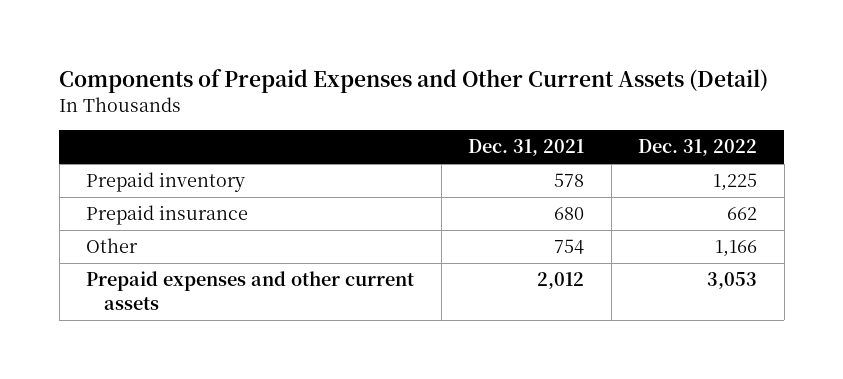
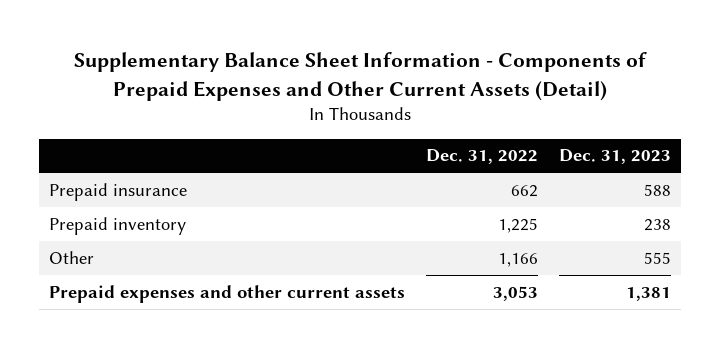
- Components of Prepaid Expenses and Other Current Assets (Detail)
+ Supplementary Balance Sheet Information - Components of Prepaid Expenses and Other Current Assets (Detail)
- | Dec. 31, 2021 | Dec. 31, 2022
+ | Dec. 31, 2022 | Dec. 31, 2023
moved down: Prepaid inventory | 1,225 | 238

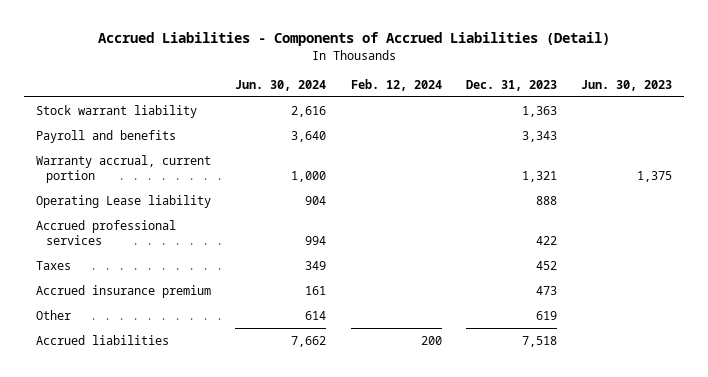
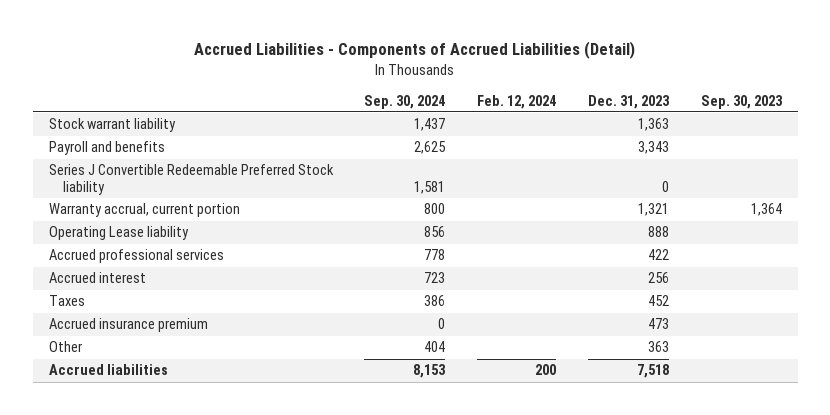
- | Jun. 30, 2024 | Feb. 12, 2024 | Dec. 31, 2023 | Jun. 30, 2023
+ | Sep. 30, 2024 | Feb. 12, 2024 | Dec. 31, 2023 | Sep. 30, 2023
+ Series J Convertible Redeemable Preferred Stock liability | 1,581 | | 0 |
+ Accrued interest | 723 | | 256 |
- Other | 614 | | 619 |
+ Other | 404 | | 363 |

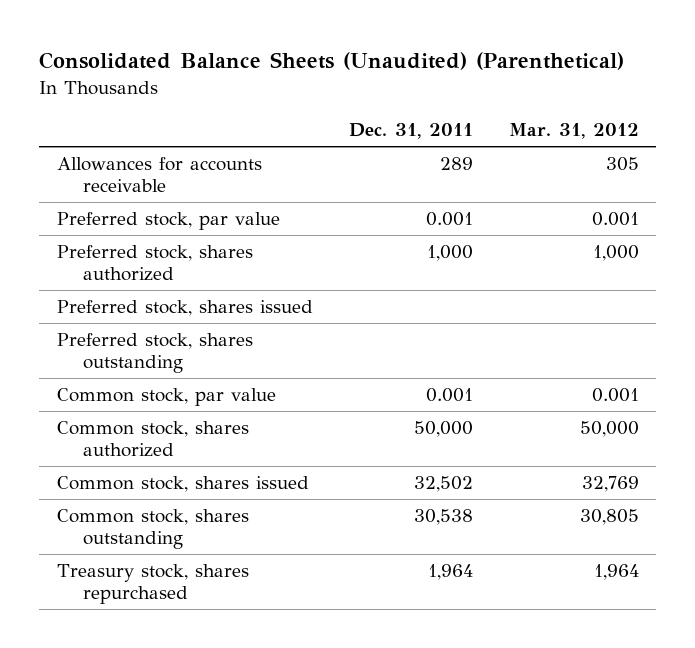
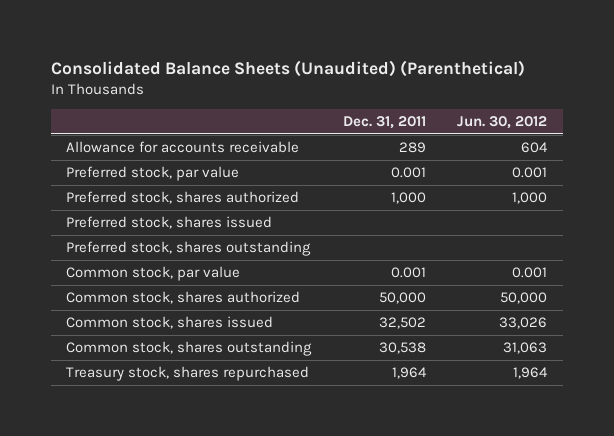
- | Dec. 31, 2011 | Mar. 31, 2012
+ | Dec. 31, 2011 | Jun. 30, 2012
- Allowances for accounts receivable | 289 | 305
+ Allowance for accounts receivable | 289 | 604

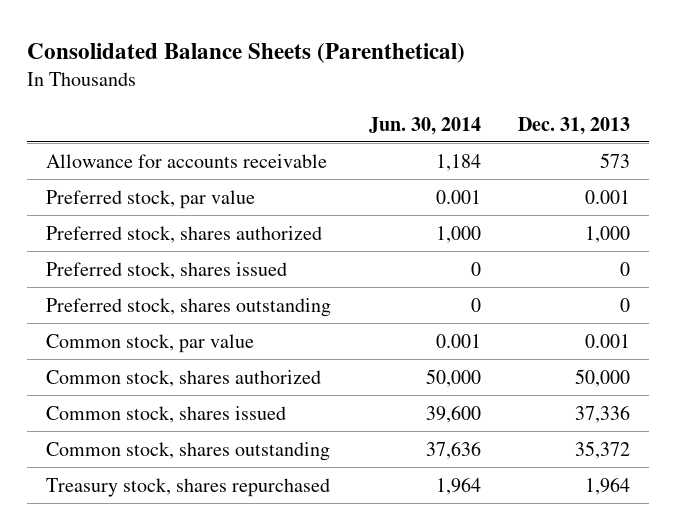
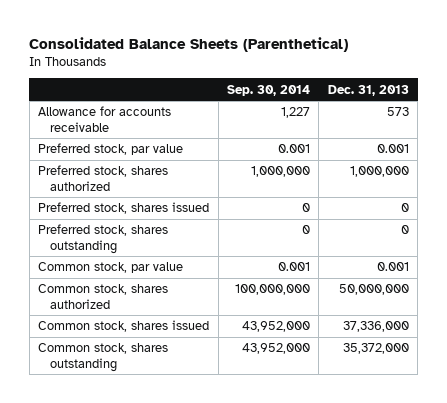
- | Jun. 30, 2014 | Dec. 31, 2013
+ | Sep. 30, 2014 | Dec. 31, 2013
- Preferred stock, shares authorized | 1,000 | 1,000
+ Preferred stock, shares authorized | 1,000,000 | 1,000,000
- Common stock, shares authorized | 50,000 | 50,000
- Common stock, shares issued | 39,600 | 37,336
- Common stock, shares outstanding | 37,636 | 35,372
- Treasury stock, shares repurchased | 1,964 | 1,964
+ Common stock, shares authorized | 100,000,000 | 50,000,000
+ Common stock, shares issued | 43,952,000 | 37,336,000
+ Common stock, shares outstanding | 43,952,000 | 35,372,000

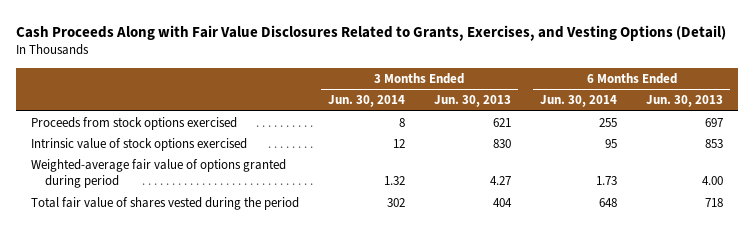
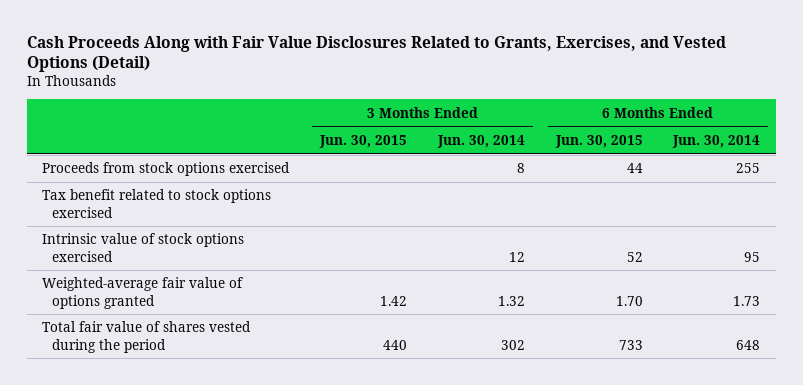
- Cash Proceeds Along with Fair Value Disclosures Related to Grants, Exercises, and Vesting Options (Detail)
+ Cash Proceeds Along with Fair Value Disclosures Related to Grants, Exercises, and Vested Options (Detail)
- | 3 Months Ended Jun. 30, 2014 | 3 Months Ended Jun. 30, 2013 | 6 Months Ended Jun. 30, 2014 | 6 Months Ended Jun. 30, 2013
+ | 3 Months Ended Jun. 30, 2015 | 3 Months Ended Jun. 30, 2014 | 6 Months Ended Jun. 30, 2015 | 6 Months Ended Jun. 30, 2014
+ Tax benefit related to stock options exercised
- Weighted-average fair value of options granted during period | 1.32 | 4.27 | 1.73 | 4.00
+ Weighted-average fair value of options granted | 1.42 | 1.32 | 1.70 | 1.73

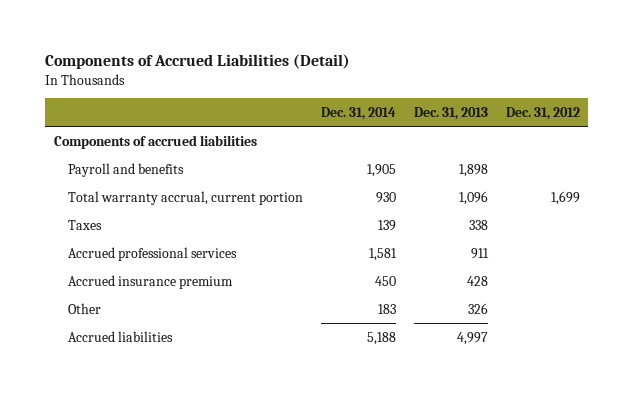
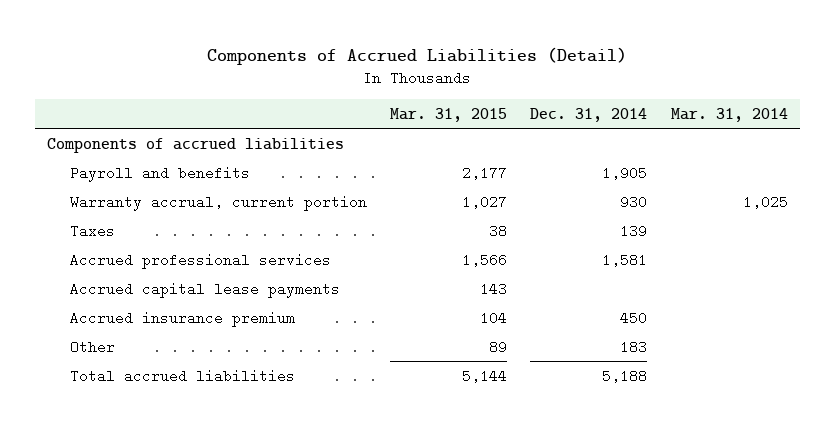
- | Dec. 31, 2014 | Dec. 31, 2013 | Dec. 31, 2012
+ | Mar. 31, 2015 | Dec. 31, 2014 | Mar. 31, 2014
- Total warranty accrual, current portion | 930 | 1,096 | 1,699
+ Warranty accrual, current portion | 1,027 | 930 | 1,025
+ Accrued capital lease payments | 143 | |
- Accrued liabilities | 5,188 | 4,997 |
+ Total accrued liabilities | 5,144 | 5,188 |

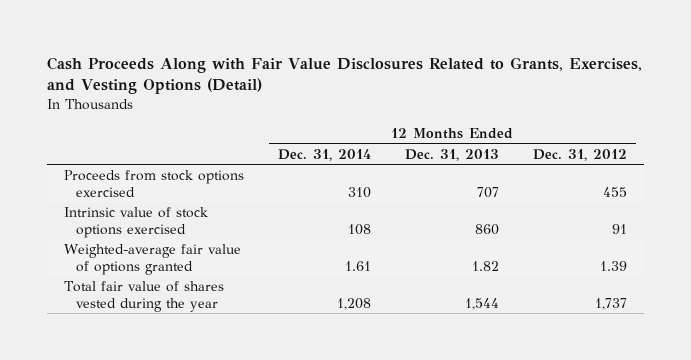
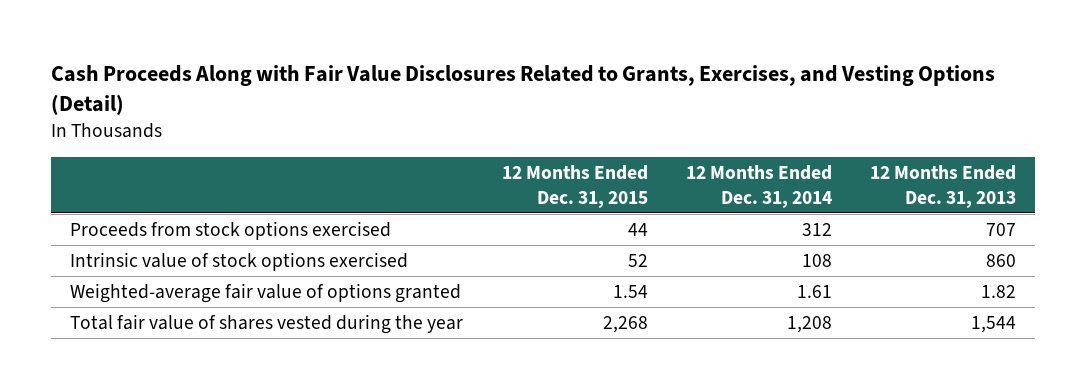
- | 12 Months Ended Dec. 31, 2014 | 12 Months Ended Dec. 31, 2013 | 12 Months Ended Dec. 31, 2012
+ | 12 Months Ended Dec. 31, 2015 | 12 Months Ended Dec. 31, 2014 | 12 Months Ended Dec. 31, 2013
- Proceeds from stock options exercised | 310 | 707 | 455
+ Proceeds from stock options exercised | 44 | 312 | 707

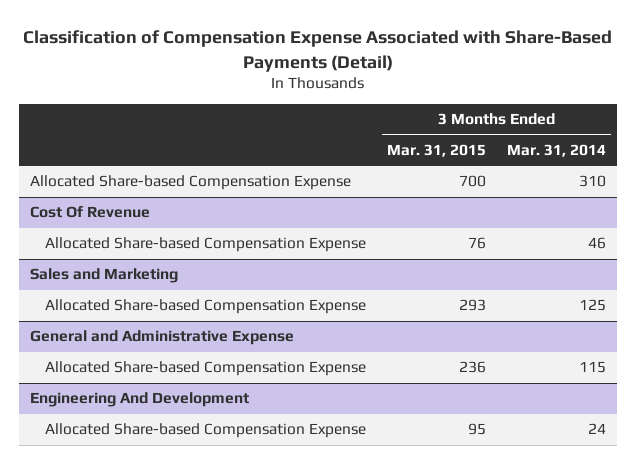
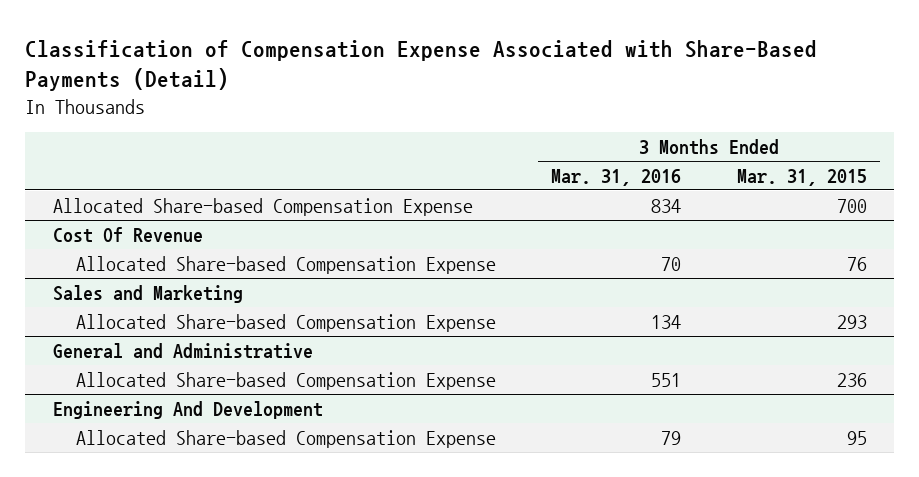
- | 3 Months Ended Mar. 31, 2015 | 3 Months Ended Mar. 31, 2014
+ | 3 Months Ended Mar. 31, 2016 | 3 Months Ended Mar. 31, 2015
- General and Administrative Expense
+ General and Administrative

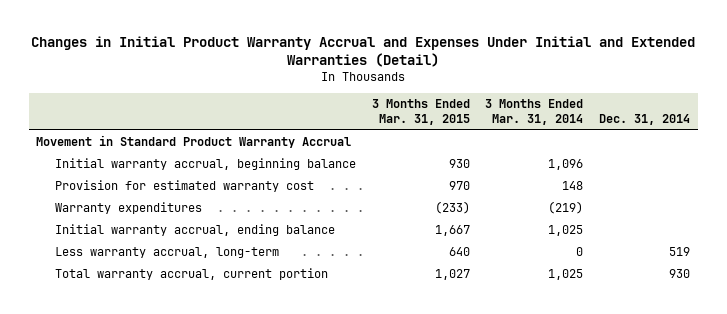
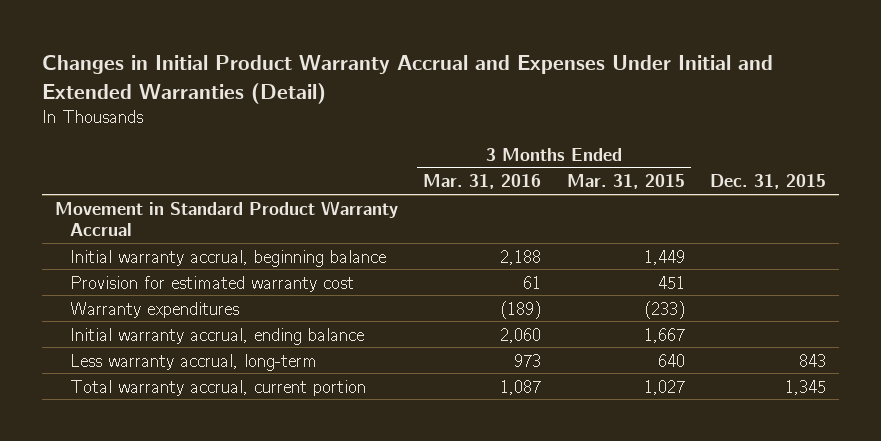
- | 3 Months Ended Mar. 31, 2015 | 3 Months Ended Mar. 31, 2014 | Dec. 31, 2014
+ | 3 Months Ended Mar. 31, 2016 | 3 Months Ended Mar. 31, 2015 | Dec. 31, 2015
- Initial warranty accrual, beginning balance | 930 | 1,096 |
- Provision for estimated warranty cost | 970 | 148 |
+ Initial warranty accrual, beginning balance | 2,188 | 1,449 |
+ Provision for estimated warranty cost | 61 | 451 |

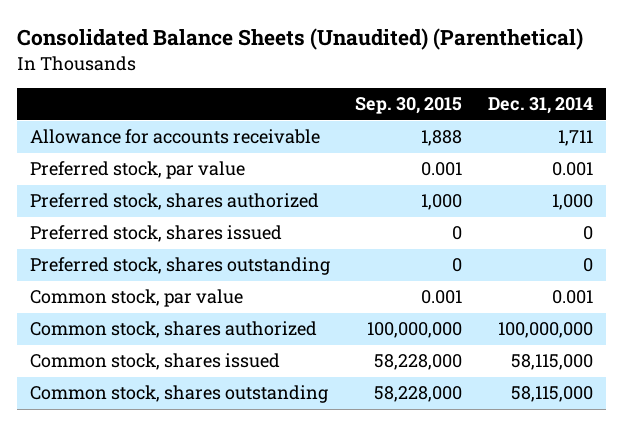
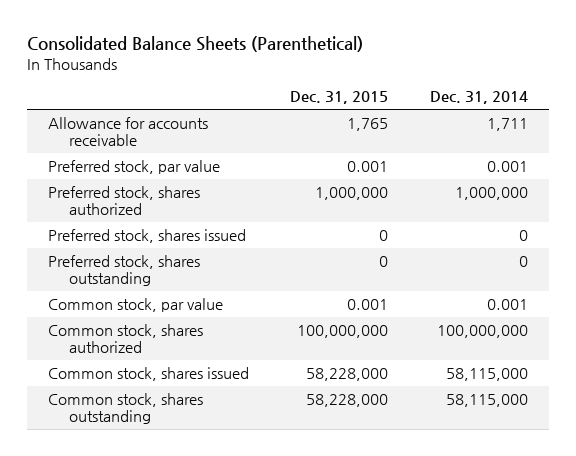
- Consolidated Balance Sheets (Unaudited) (Parenthetical)
+ Consolidated Balance Sheets (Parenthetical)
- | Sep. 30, 2015 | Dec. 31, 2014
+ | Dec. 31, 2015 | Dec. 31, 2014
- Preferred stock, shares authorized | 1,000 | 1,000
+ Preferred stock, shares authorized | 1,000,000 | 1,000,000

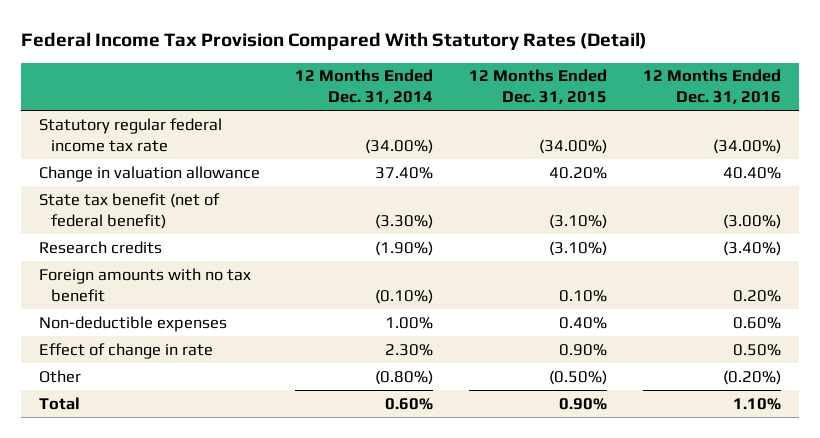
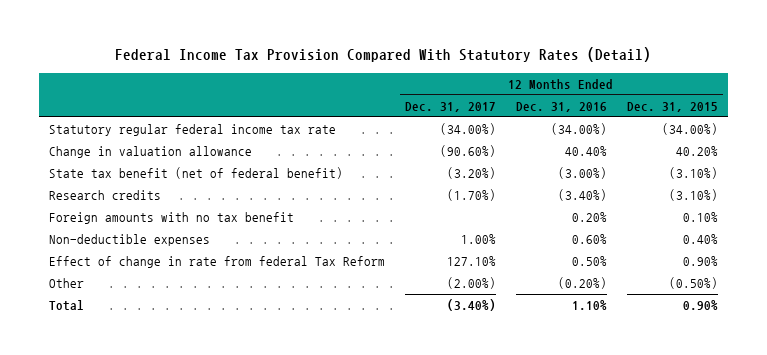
- | 12 Months Ended Dec. 31, 2014 | 12 Months Ended Dec. 31, 2015 | 12 Months Ended Dec. 31, 2016
+ | 12 Months Ended Dec. 31, 2017 | 12 Months Ended Dec. 31, 2016 | 12 Months Ended Dec. 31, 2015
- Effect of change in rate | 2.30% | 0.90% | 0.50%
+ Effect of change in rate from federal Tax Reform | 127.10% | 0.50% | 0.90%

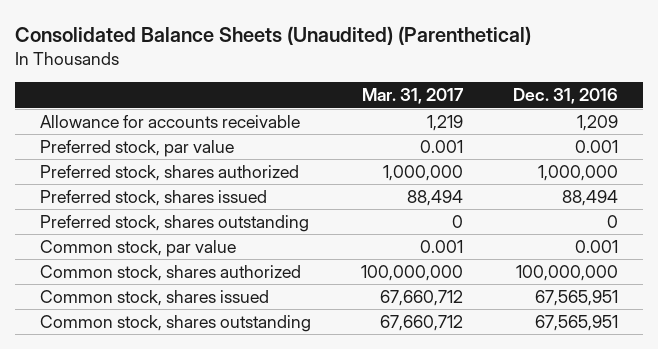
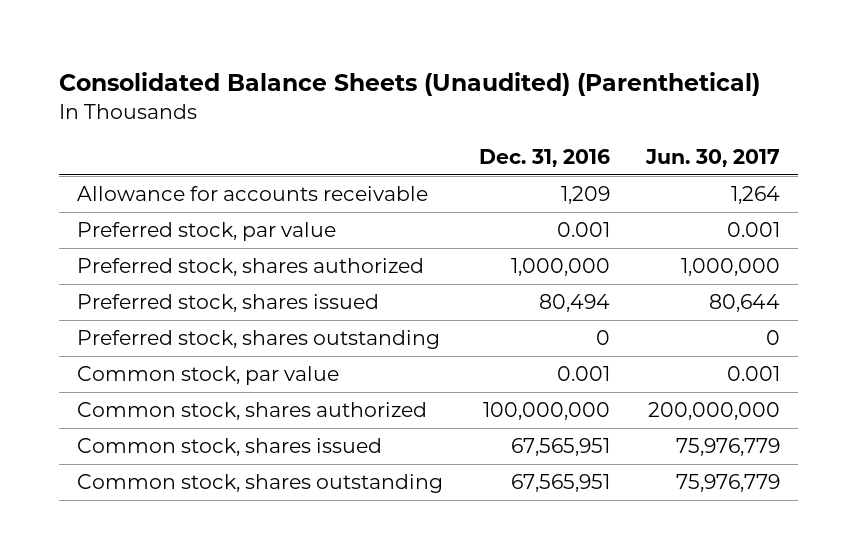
- | Mar. 31, 2017 | Dec. 31, 2016
+ | Dec. 31, 2016 | Jun. 30, 2017
- Preferred stock, shares issued | 88,494 | 88,494
+ Preferred stock, shares issued | 80,494 | 80,644

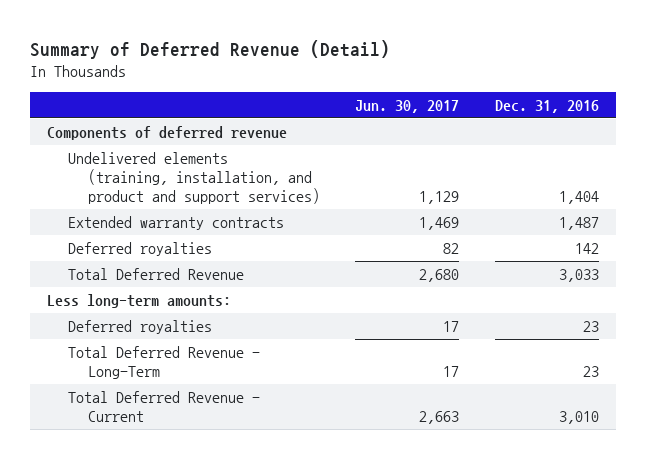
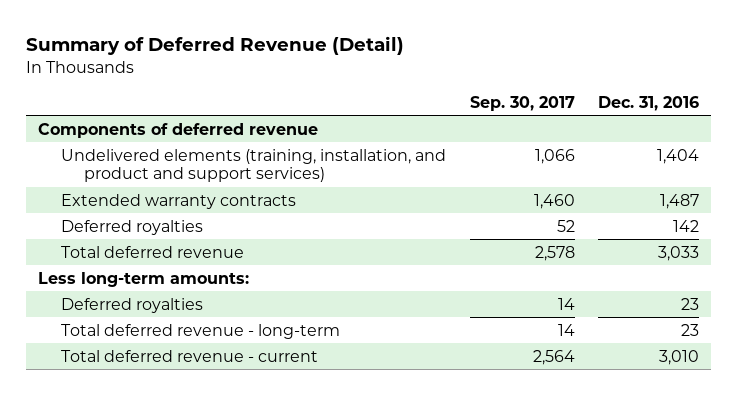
- | Jun. 30, 2017 | Dec. 31, 2016
+ | Sep. 30, 2017 | Dec. 31, 2016
- Total Deferred Revenue | 2,680 | 3,033
+ Total deferred revenue | 2,578 | 3,033
- Total Deferred Revenue - Long-Term | 17 | 23
- Total Deferred Revenue - Current | 2,663 | 3,010
+ Total deferred revenue - long-term | 14 | 23
+ Total deferred revenue - current | 2,564 | 3,010

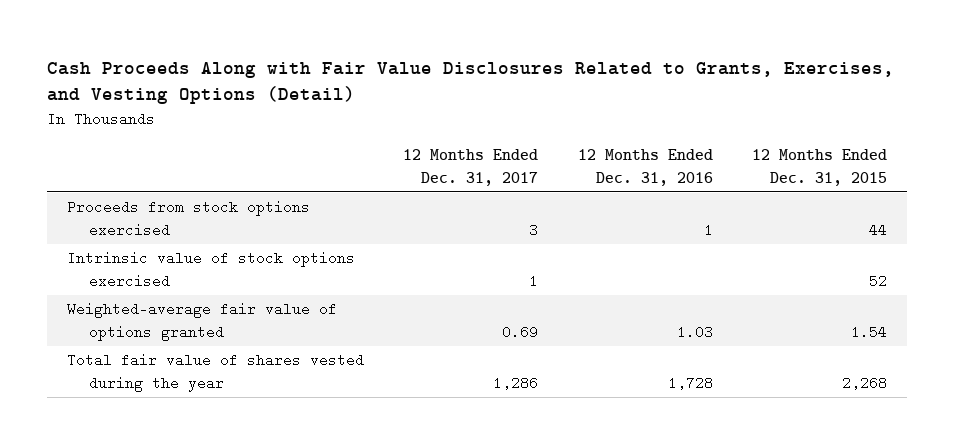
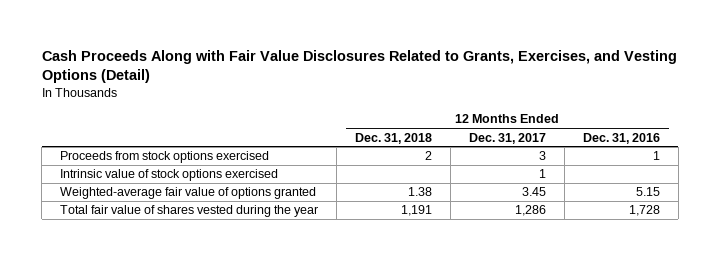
- | 12 Months Ended Dec. 31, 2017 | 12 Months Ended Dec. 31, 2016 | 12 Months Ended Dec. 31, 2015
+ | 12 Months Ended Dec. 31, 2018 | 12 Months Ended Dec. 31, 2017 | 12 Months Ended Dec. 31, 2016
- Weighted-average fair value of options granted | 0.69 | 1.03 | 1.54
+ Weighted-average fair value of options granted | 1.38 | 3.45 | 5.15

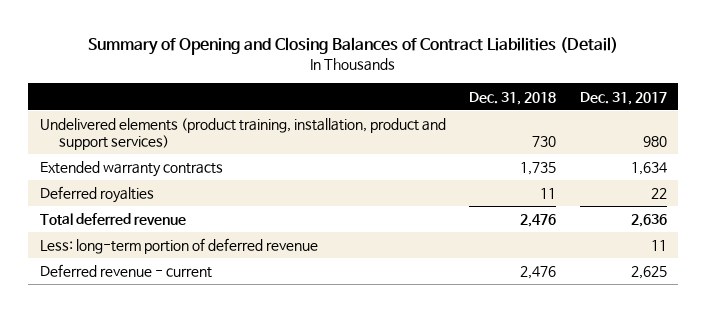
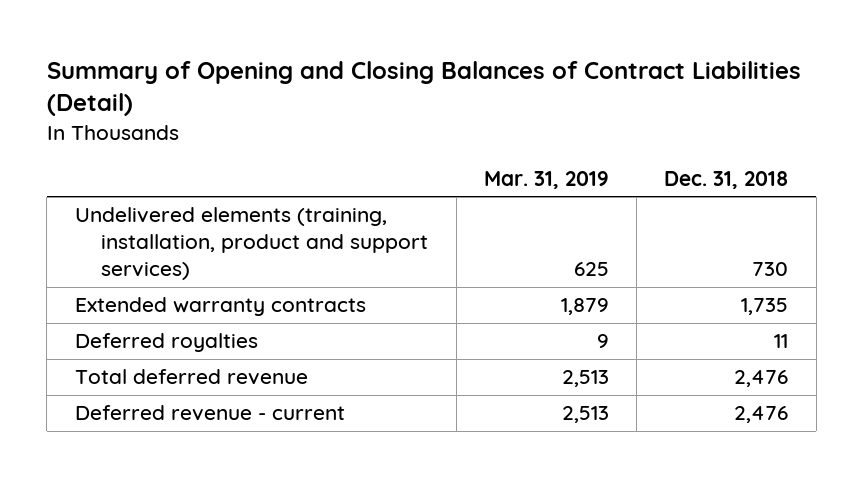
- | Dec. 31, 2018 | Dec. 31, 2017
+ | Mar. 31, 2019 | Dec. 31, 2018
- Undelivered elements (product training, installation, product and support services) | 730 | 980
+ Undelivered elements (training, installation, product and support services) | 625 | 730
- Less: long-term portion of deferred revenue | | 11

